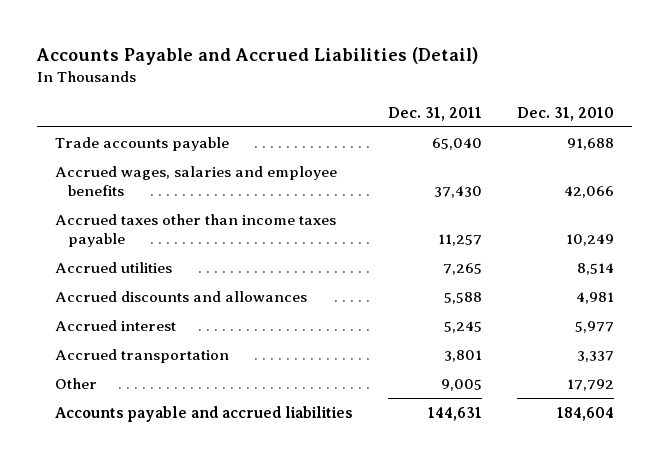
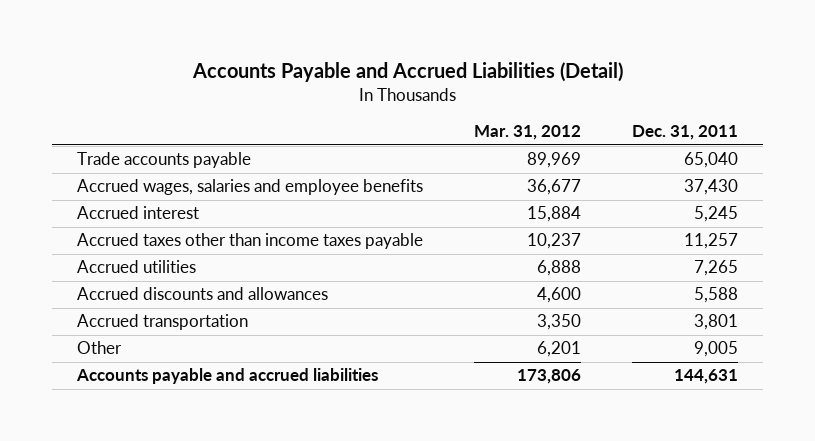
- | Dec. 31, 2011 | Dec. 31, 2010
+ | Mar. 31, 2012 | Dec. 31, 2011
moved up: Accrued interest | 15,884 | 5,245

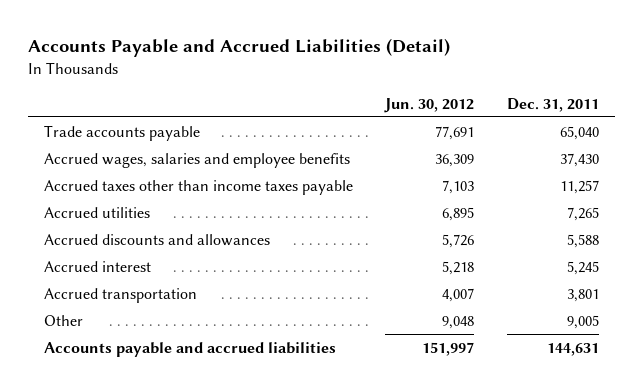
- | Mar. 31, 2012 | Dec. 31, 2011
+ | Jun. 30, 2012 | Dec. 31, 2011
moved down: Accrued interest | 5,218 | 5,245

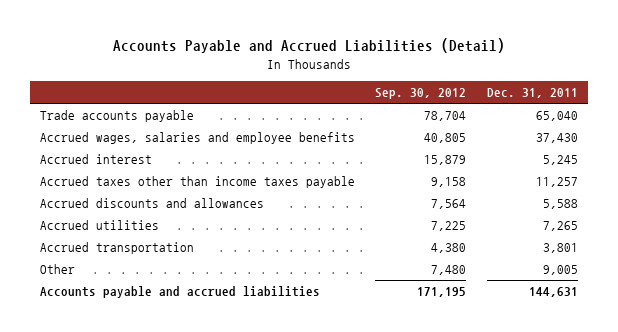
- | Jun. 30, 2012 | Dec. 31, 2011
+ | Sep. 30, 2012 | Dec. 31, 2011
moved up: Accrued interest | 15,879 | 5,245
moved down: Accrued utilities | 7,225 | 7,265

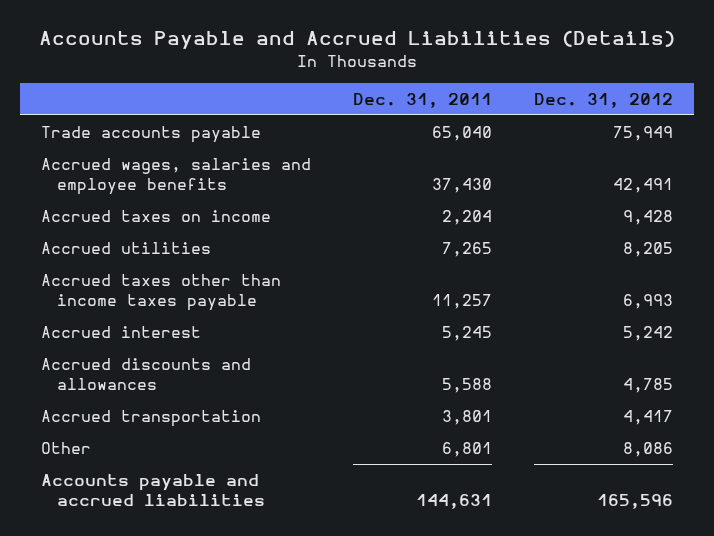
- Accounts Payable and Accrued Liabilities (Detail)
+ Accounts Payable and Accrued Liabilities (Details)
- | Sep. 30, 2012 | Dec. 31, 2011
+ | Dec. 31, 2011 | Dec. 31, 2012
+ Accrued taxes on income | 2,204 | 9,428
moved up: Accrued utilities | 7,265 | 8,205
moved down: Accrued interest | 5,245 | 5,242
- Other | 7,480 | 9,005
+ Other | 6,801 | 8,086

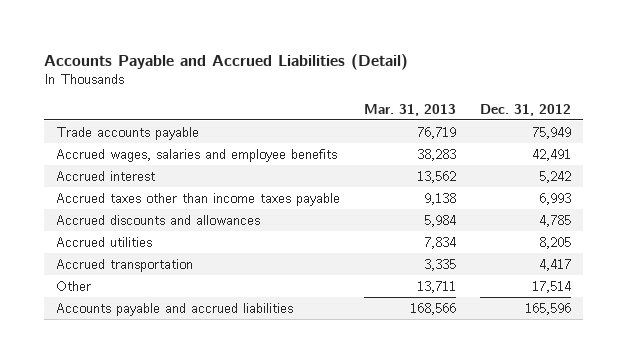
- Accounts Payable and Accrued Liabilities (Details)
+ Accounts Payable and Accrued Liabilities (Detail)
- | Dec. 31, 2011 | Dec. 31, 2012
+ | Mar. 31, 2013 | Dec. 31, 2012
- Accrued taxes on income | 2,204 | 9,428
moved down: Accrued taxes other than income taxes payable | 9,138 | 6,993
moved down: Accrued utilities | 7,834 | 8,205
- Other | 6,801 | 8,086
+ Other | 13,711 | 17,514

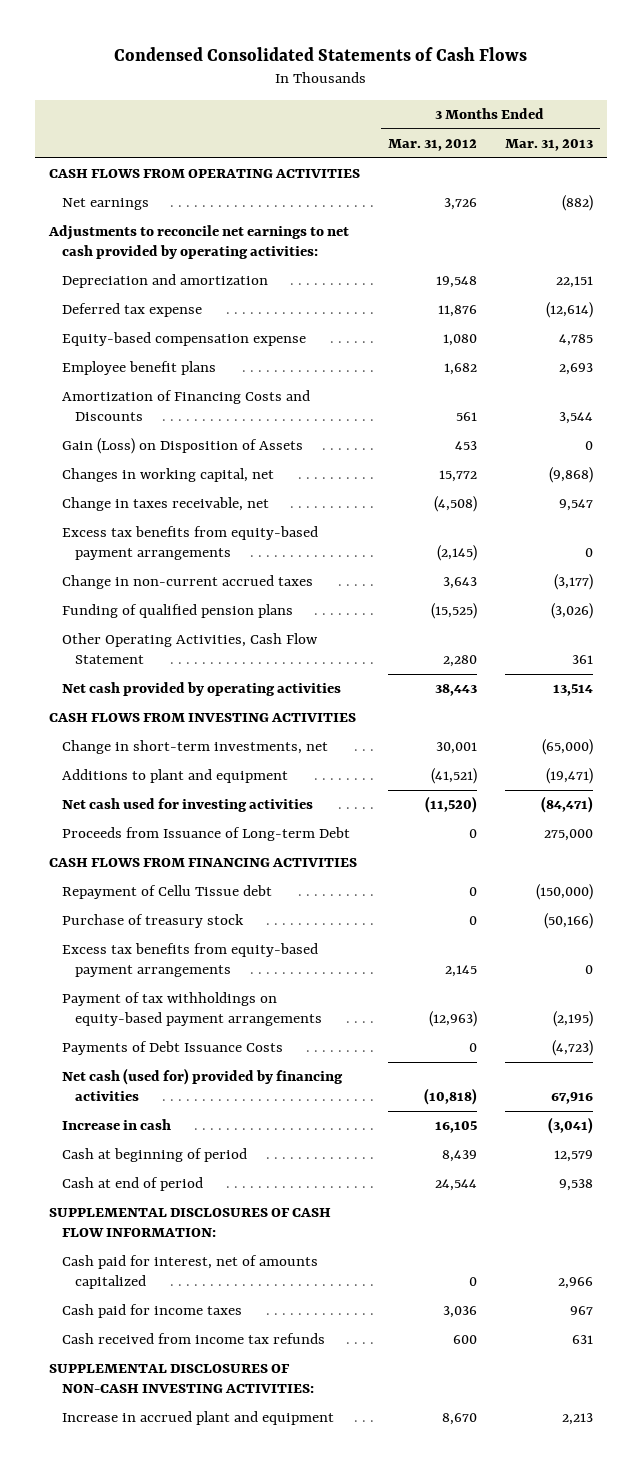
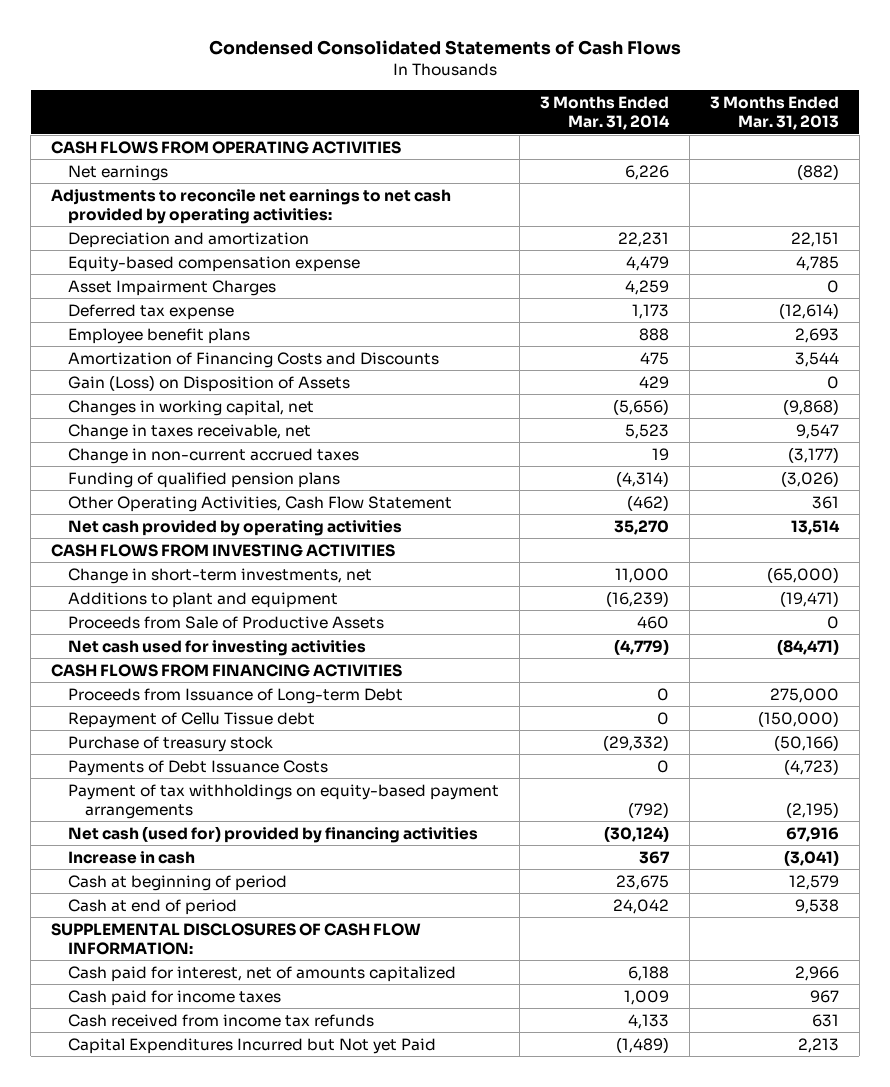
- | 3 Months Ended Mar. 31, 2012 | 3 Months Ended Mar. 31, 2013
+ | 3 Months Ended Mar. 31, 2014 | 3 Months Ended Mar. 31, 2013
+ Asset Impairment Charges | 4,259 | 0
moved down: Deferred tax expense | 1,173 | (12,614)
- Excess tax benefits from equity-based payment arrangements | (2,145) | 0
+ Proceeds from Sale of Productive Assets | 460 | 0
moved down: Proceeds from Issuance of Long-term Debt | 0 | 275,000
- Excess tax benefits from equity-based payment arrangements | 2,145 | 0
moved down: Payment of tax withholdings on equity-based payment arrangements | (792) | (2,195)
- SUPPLEMENTAL DISCLOSURES OF NON-CASH INVESTING ACTIVITIES:
- Increase in accrued plant and equipment | 8,670 | 2,213
+ Capital Expenditures Incurred but Not yet Paid | (1,489) | 2,213

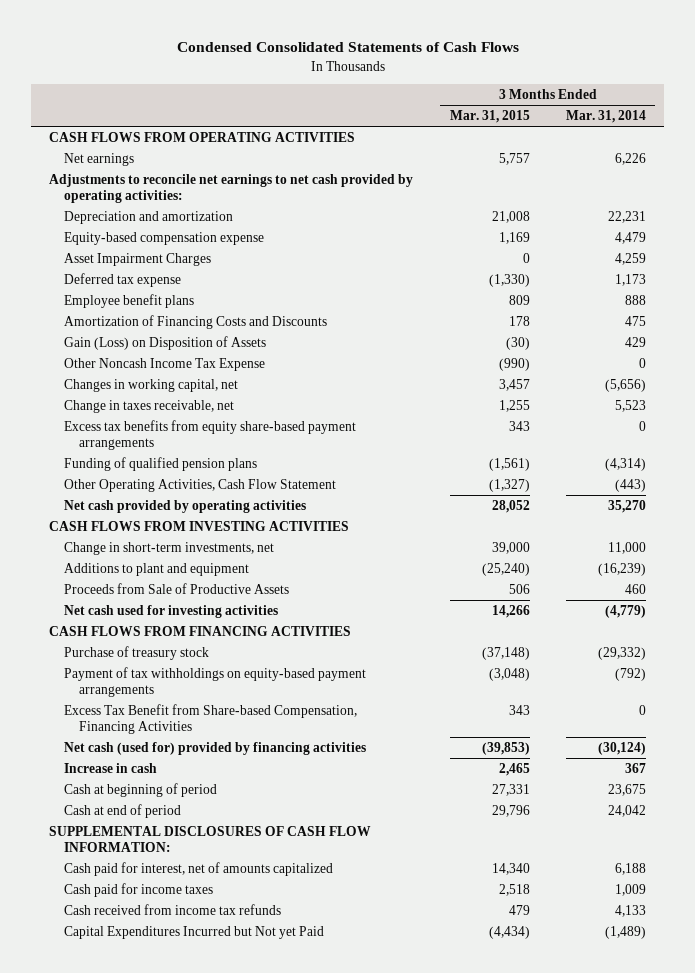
- | 3 Months Ended Mar. 31, 2014 | 3 Months Ended Mar. 31, 2013
+ | 3 Months Ended Mar. 31, 2015 | 3 Months Ended Mar. 31, 2014
+ Other Noncash Income Tax Expense | (990) | 0
- Change in non-current accrued taxes | 19 | (3,177)
+ Excess tax benefits from equity share-based payment arrangements | 343 | 0
- Other Operating Activities, Cash Flow Statement | (462) | 361
+ Other Operating Activities, Cash Flow Statement | (1,327) | (443)
- Proceeds from Issuance of Long-term Debt | 0 | 275,000
- Repayment of Cellu Tissue debt | 0 | (150,000)
- Payments of Debt Issuance Costs | 0 | (4,723)
+ Excess Tax Benefit from Share-based Compensation, Financing Activities | 343 | 0

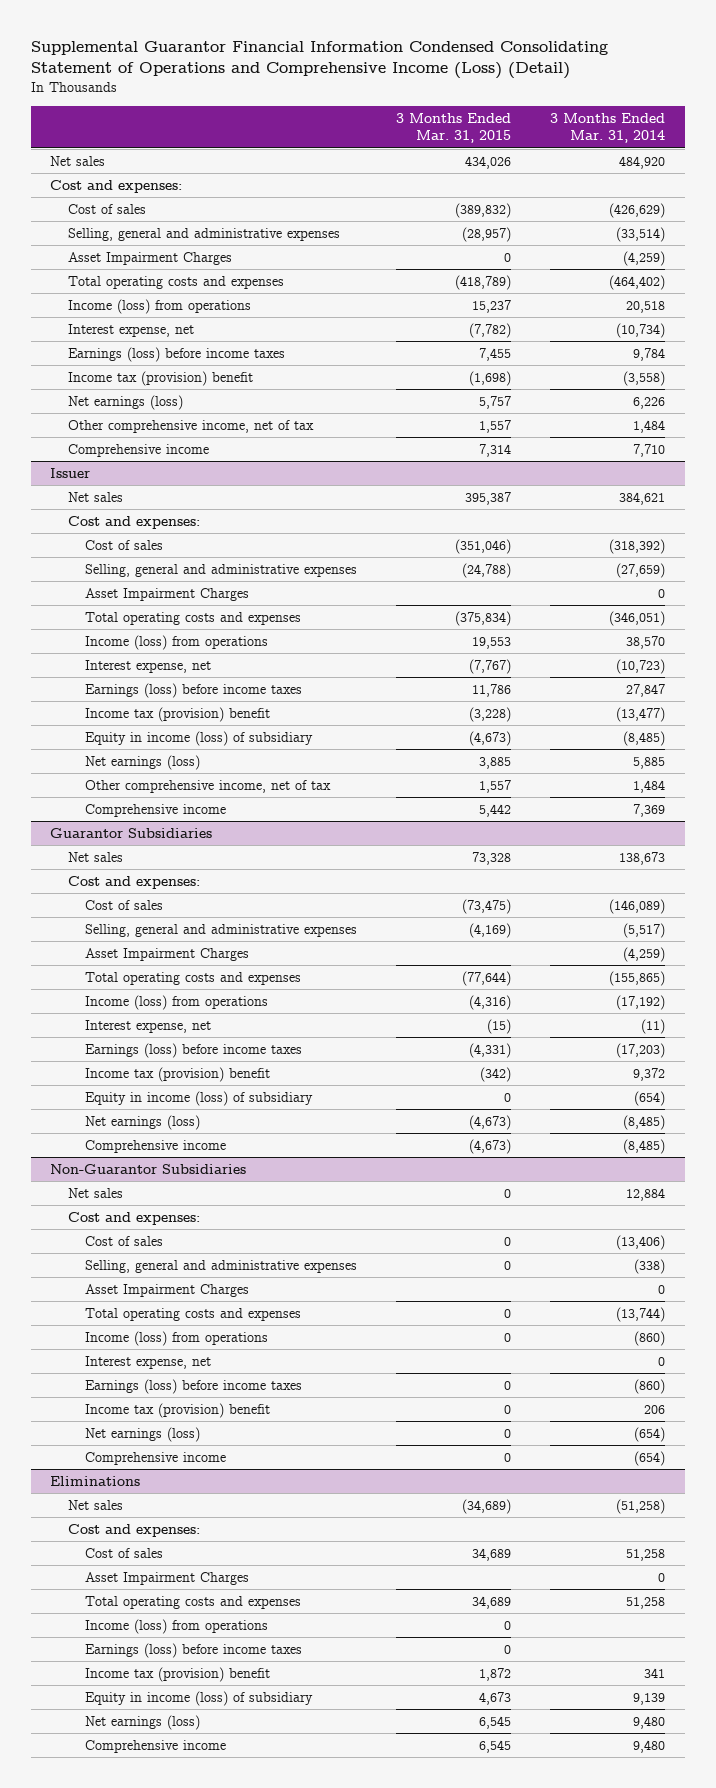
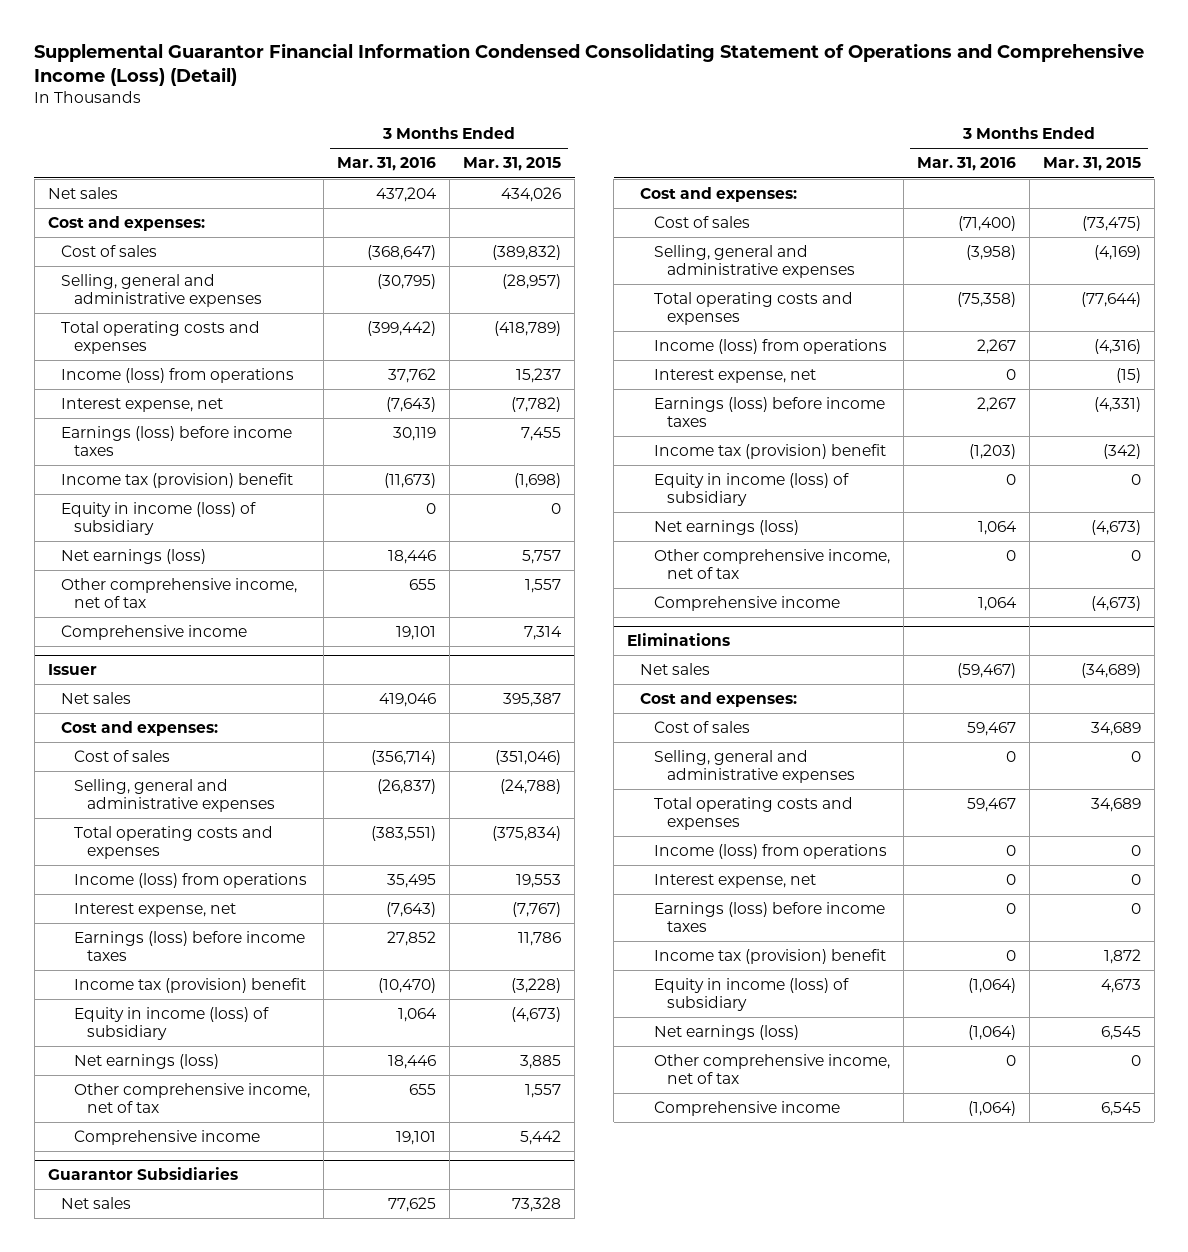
- | 3 Months Ended Mar. 31, 2015 | 3 Months Ended Mar. 31, 2014
+ | 3 Months Ended Mar. 31, 2016 | 3 Months Ended Mar. 31, 2015
- Asset Impairment Charges | 0 | (4,259)
+ Equity in income (loss) of subsidiary | 0 | 0
@ Issuer
- Asset Impairment Charges | | 0
@ Guarantor Subsidiaries
- Asset Impairment Charges | | (4,259)
+ Other comprehensive income, net of tax | 0 | 0
- Non-Guarantor Subsidiaries
- Net sales | 0 | 12,884
- Cost and expenses:
- Cost of sales | 0 | (13,406)
- Selling, general and administrative expenses | 0 | (338)
- Asset Impairment Charges | | 0
- Total operating costs and expenses | 0 | (13,744)
- Income (loss) from operations | 0 | (860)
- Interest expense, net | | 0
- Earnings (loss) before income taxes | 0 | (860)
- Income tax (provision) benefit | 0 | 206
- Net earnings (loss) | 0 | (654)
- Comprehensive income | 0 | (654)
@ Eliminations
- Asset Impairment Charges | | 0
+ Selling, general and administrative expenses | 0 | 0
+ Interest expense, net | 0 | 0
+ Other comprehensive income, net of tax | 0 | 0

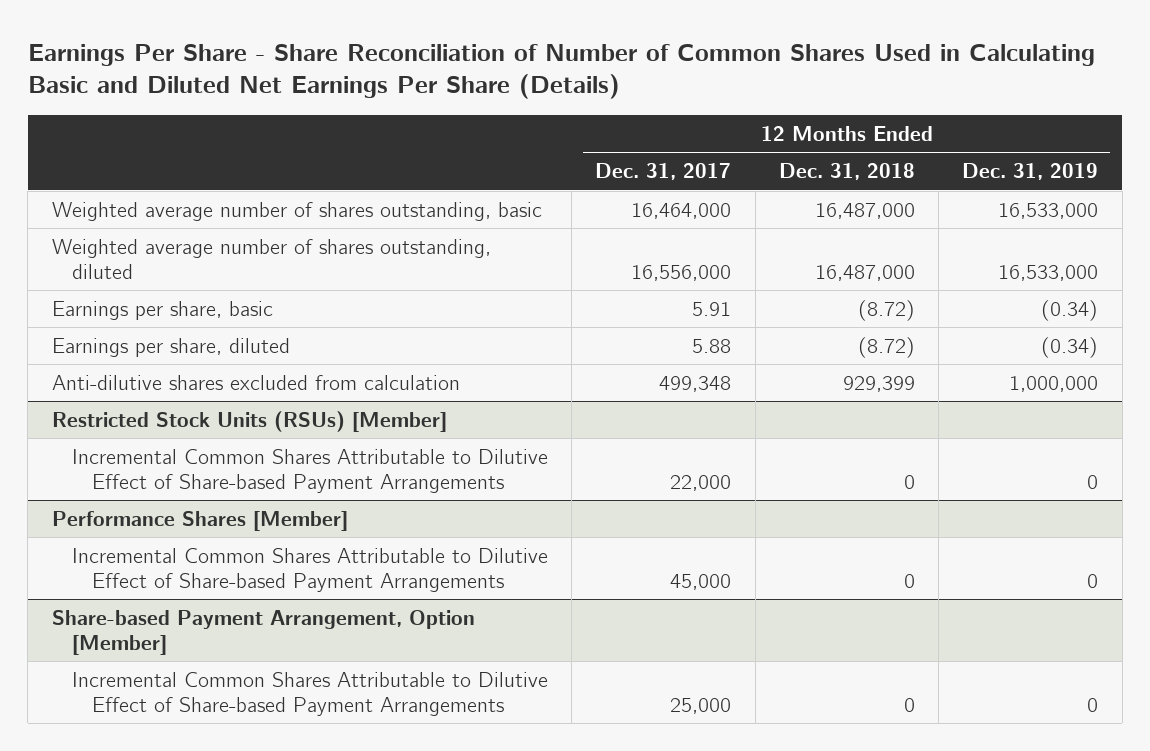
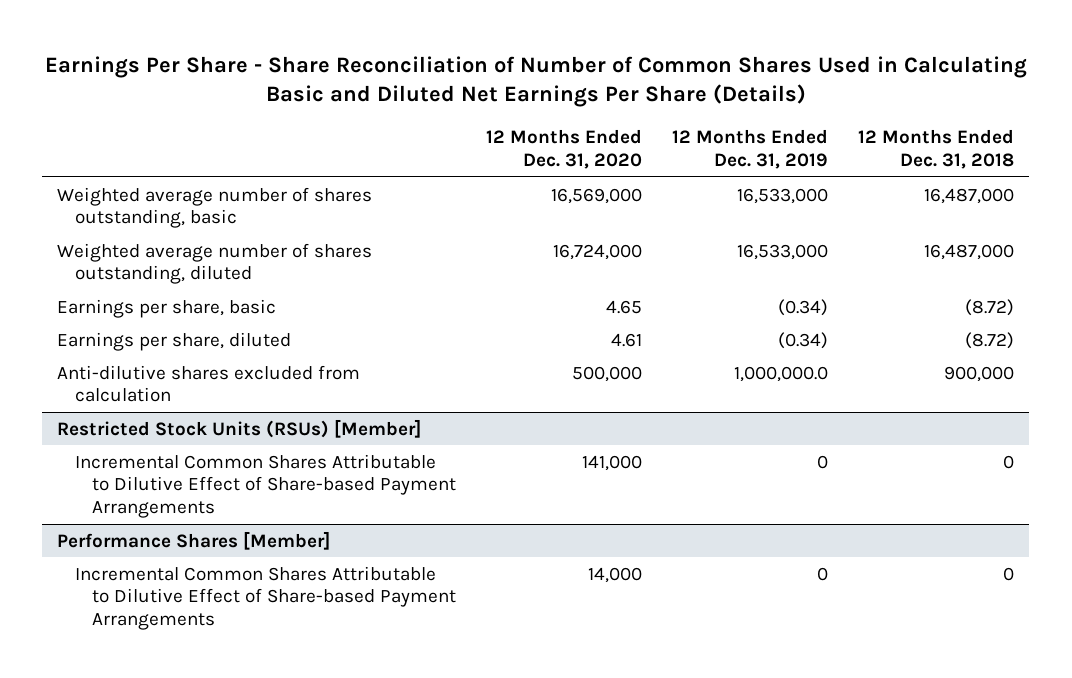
- | 12 Months Ended Dec. 31, 2017 | 12 Months Ended Dec. 31, 2018 | 12 Months Ended Dec. 31, 2019
+ | 12 Months Ended Dec. 31, 2020 | 12 Months Ended Dec. 31, 2019 | 12 Months Ended Dec. 31, 2018
- Anti-dilutive shares excluded from calculation | 499,348 | 929,399 | 1,000,000
+ Anti-dilutive shares excluded from calculation | 500,000 | 1,000,000.0 | 900,000
- Share-based Payment Arrangement, Option [Member]
- Incremental Common Shares Attributable to Dilutive Effect of Share-based Payment Arrangements | 25,000 | 0 | 0

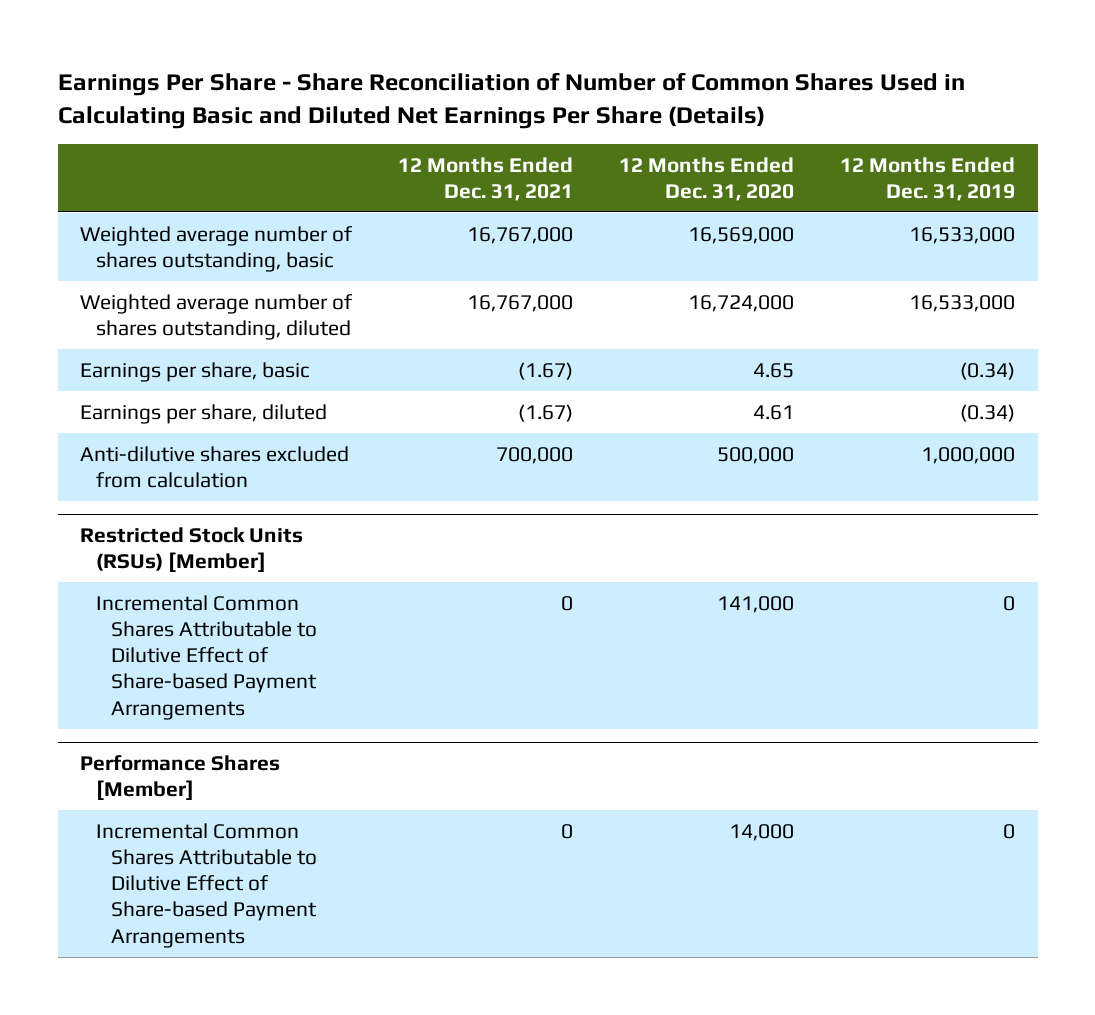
- | 12 Months Ended Dec. 31, 2020 | 12 Months Ended Dec. 31, 2019 | 12 Months Ended Dec. 31, 2018
+ | 12 Months Ended Dec. 31, 2021 | 12 Months Ended Dec. 31, 2020 | 12 Months Ended Dec. 31, 2019
- Anti-dilutive shares excluded from calculation | 500,000 | 1,000,000.0 | 900,000
+ Anti-dilutive shares excluded from calculation | 700,000 | 500,000 | 1,000,000

